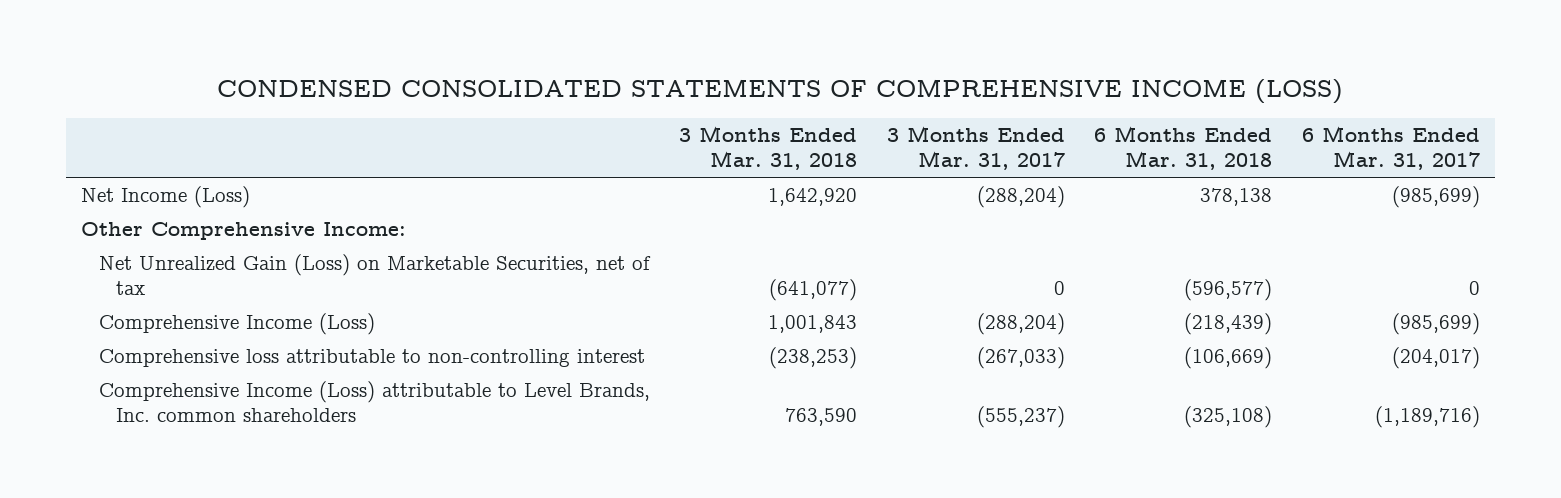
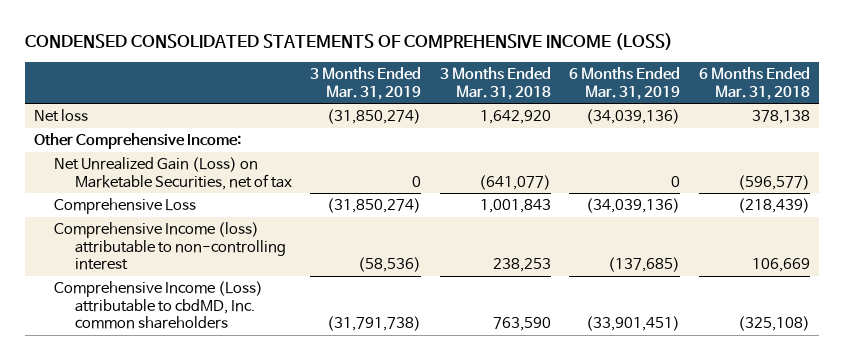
- | 3 Months Ended Mar. 31, 2018 | 3 Months Ended Mar. 31, 2017 | 6 Months Ended Mar. 31, 2018 | 6 Months Ended Mar. 31, 2017
+ | 3 Months Ended Mar. 31, 2019 | 3 Months Ended Mar. 31, 2018 | 6 Months Ended Mar. 31, 2019 | 6 Months Ended Mar. 31, 2018
- Net Income (Loss) | 1,642,920 | (288,204) | 378,138 | (985,699)
+ Net loss | (31,850,274) | 1,642,920 | (34,039,136) | 378,138
- Comprehensive Income (Loss) | 1,001,843 | (288,204) | (218,439) | (985,699)
- Comprehensive loss attributable to non-controlling interest | (238,253) | (267,033) | (106,669) | (204,017)
- Comprehensive Income (Loss) attributable to Level Brands, Inc. common shareholders | 763,590 | (555,237) | (325,108) | (1,189,716)
+ Comprehensive Loss | (31,850,274) | 1,001,843 | (34,039,136) | (218,439)
+ Comprehensive Income (loss) attributable to non-controlling interest | (58,536) | 238,253 | (137,685) | 106,669
+ Comprehensive Income (Loss) attributable to cbdMD, Inc. common shareholders | (31,791,738) | 763,590 | (33,901,451) | (325,108)

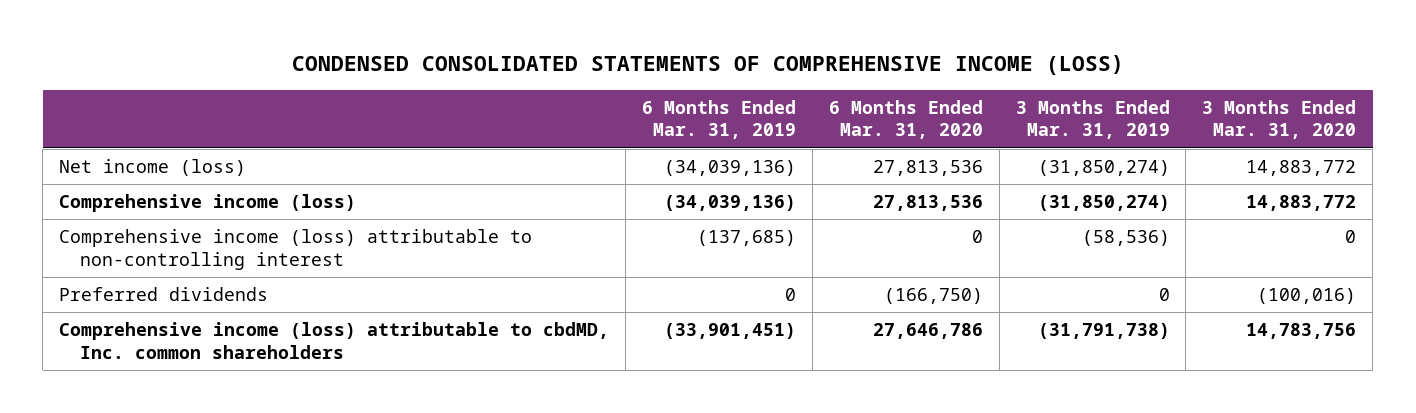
- | 3 Months Ended Mar. 31, 2019 | 3 Months Ended Mar. 31, 2018 | 6 Months Ended Mar. 31, 2019 | 6 Months Ended Mar. 31, 2018
+ | 6 Months Ended Mar. 31, 2019 | 6 Months Ended Mar. 31, 2020 | 3 Months Ended Mar. 31, 2019 | 3 Months Ended Mar. 31, 2020
- Net loss | (31,850,274) | 1,642,920 | (34,039,136) | 378,138
- Other Comprehensive Income:
- Net Unrealized Gain (Loss) on Marketable Securities, net of tax | 0 | (641,077) | 0 | (596,577)
- Comprehensive Loss | (31,850,274) | 1,001,843 | (34,039,136) | (218,439)
- Comprehensive Income (loss) attributable to non-controlling interest | (58,536) | 238,253 | (137,685) | 106,669
- Comprehensive Income (Loss) attributable to cbdMD, Inc. common shareholders | (31,791,738) | 763,590 | (33,901,451) | (325,108)
+ Net income (loss) | (34,039,136) | 27,813,536 | (31,850,274) | 14,883,772
+ Comprehensive income (loss) | (34,039,136) | 27,813,536 | (31,850,274) | 14,883,772
+ Comprehensive income (loss) attributable to non-controlling interest | (137,685) | 0 | (58,536) | 0
+ Preferred dividends | 0 | (166,750) | 0 | (100,016)
+ Comprehensive income (loss) attributable to cbdMD, Inc. common shareholders | (33,901,451) | 27,646,786 | (31,791,738) | 14,783,756

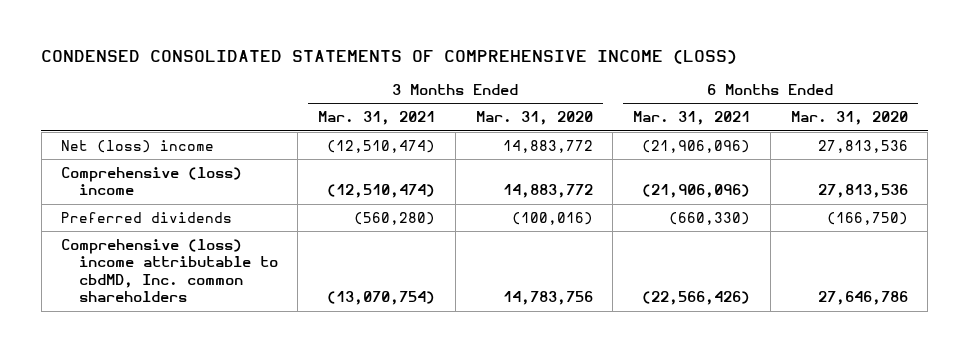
- | 6 Months Ended Mar. 31, 2019 | 6 Months Ended Mar. 31, 2020 | 3 Months Ended Mar. 31, 2019 | 3 Months Ended Mar. 31, 2020
+ | 3 Months Ended Mar. 31, 2021 | 3 Months Ended Mar. 31, 2020 | 6 Months Ended Mar. 31, 2021 | 6 Months Ended Mar. 31, 2020
- Net income (loss) | (34,039,136) | 27,813,536 | (31,850,274) | 14,883,772
- Comprehensive income (loss) | (34,039,136) | 27,813,536 | (31,850,274) | 14,883,772
- Comprehensive income (loss) attributable to non-controlling interest | (137,685) | 0 | (58,536) | 0
+ Net (loss) income | (12,510,474) | 14,883,772 | (21,906,096) | 27,813,536
+ Comprehensive (loss) income | (12,510,474) | 14,883,772 | (21,906,096) | 27,813,536
- Comprehensive income (loss) attributable to cbdMD, Inc. common shareholders | (33,901,451) | 27,646,786 | (31,791,738) | 14,783,756
+ Comprehensive (loss) income attributable to cbdMD, Inc. common shareholders | (13,070,754) | 14,783,756 | (22,566,426) | 27,646,786

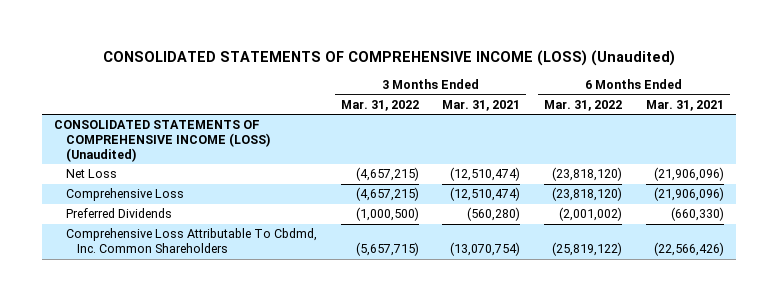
- CONDENSED CONSOLIDATED STATEMENTS OF COMPREHENSIVE INCOME (LOSS)
+ CONSOLIDATED STATEMENTS OF COMPREHENSIVE INCOME (LOSS) (Unaudited)
- | 3 Months Ended Mar. 31, 2021 | 3 Months Ended Mar. 31, 2020 | 6 Months Ended Mar. 31, 2021 | 6 Months Ended Mar. 31, 2020
+ | 3 Months Ended Mar. 31, 2022 | 3 Months Ended Mar. 31, 2021 | 6 Months Ended Mar. 31, 2022 | 6 Months Ended Mar. 31, 2021
- Net (loss) income | (12,510,474) | 14,883,772 | (21,906,096) | 27,813,536
- Comprehensive (loss) income | (12,510,474) | 14,883,772 | (21,906,096) | 27,813,536
- Preferred dividends | (560,280) | (100,016) | (660,330) | (166,750)
- Comprehensive (loss) income attributable to cbdMD, Inc. common shareholders | (13,070,754) | 14,783,756 | (22,566,426) | 27,646,786
+ CONSOLIDATED STATEMENTS OF COMPREHENSIVE INCOME (LOSS) (Unaudited)
+ Net Loss | (4,657,215) | (12,510,474) | (23,818,120) | (21,906,096)
+ Comprehensive Loss | (4,657,215) | (12,510,474) | (23,818,120) | (21,906,096)
+ Preferred Dividends | (1,000,500) | (560,280) | (2,001,002) | (660,330)
+ Comprehensive Loss Attributable To Cbdmd, Inc. Common Shareholders | (5,657,715) | (13,070,754) | (25,819,122) | (22,566,426)

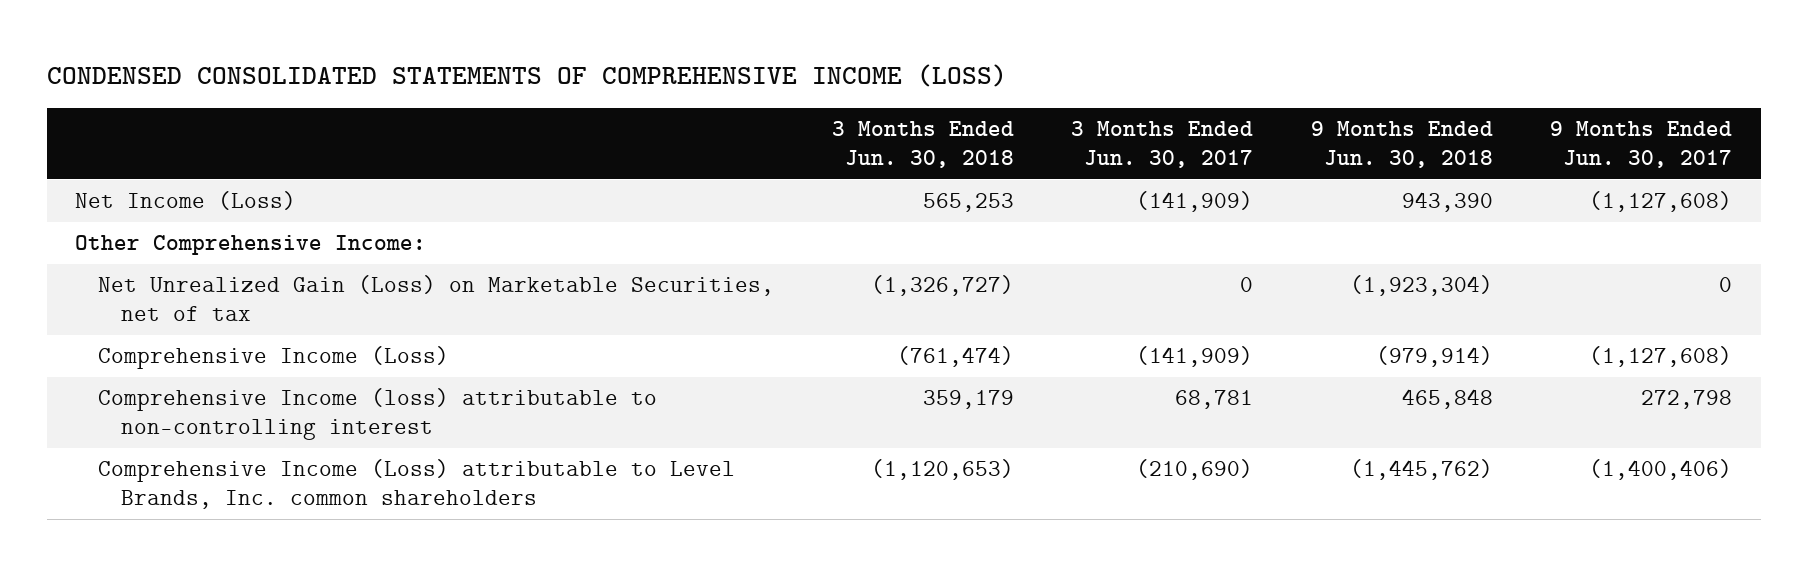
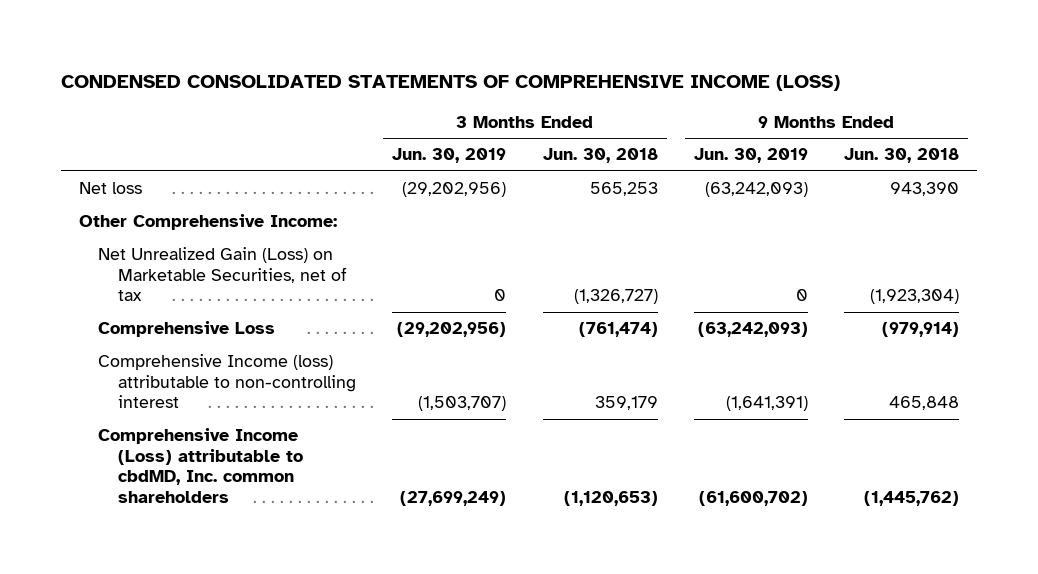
- | 3 Months Ended Jun. 30, 2018 | 3 Months Ended Jun. 30, 2017 | 9 Months Ended Jun. 30, 2018 | 9 Months Ended Jun. 30, 2017
+ | 3 Months Ended Jun. 30, 2019 | 3 Months Ended Jun. 30, 2018 | 9 Months Ended Jun. 30, 2019 | 9 Months Ended Jun. 30, 2018
- Net Income (Loss) | 565,253 | (141,909) | 943,390 | (1,127,608)
+ Net loss | (29,202,956) | 565,253 | (63,242,093) | 943,390
- Comprehensive Income (Loss) | (761,474) | (141,909) | (979,914) | (1,127,608)
+ Comprehensive Loss | (29,202,956) | (761,474) | (63,242,093) | (979,914)
- Comprehensive Income (Loss) attributable to Level Brands, Inc. common shareholders | (1,120,653) | (210,690) | (1,445,762) | (1,400,406)
+ Comprehensive Income (Loss) attributable to cbdMD, Inc. common shareholders | (27,699,249) | (1,120,653) | (61,600,702) | (1,445,762)

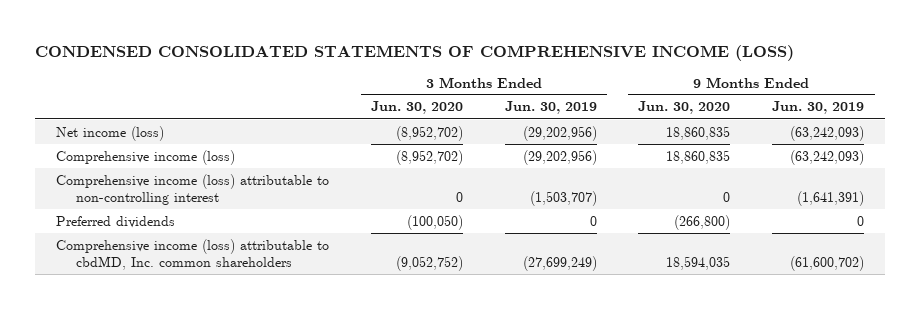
- | 3 Months Ended Jun. 30, 2019 | 3 Months Ended Jun. 30, 2018 | 9 Months Ended Jun. 30, 2019 | 9 Months Ended Jun. 30, 2018
+ | 3 Months Ended Jun. 30, 2020 | 3 Months Ended Jun. 30, 2019 | 9 Months Ended Jun. 30, 2020 | 9 Months Ended Jun. 30, 2019
- Net loss | (29,202,956) | 565,253 | (63,242,093) | 943,390
- Other Comprehensive Income:
- Net Unrealized Gain (Loss) on Marketable Securities, net of tax | 0 | (1,326,727) | 0 | (1,923,304)
- Comprehensive Loss | (29,202,956) | (761,474) | (63,242,093) | (979,914)
- Comprehensive Income (loss) attributable to non-controlling interest | (1,503,707) | 359,179 | (1,641,391) | 465,848
- Comprehensive Income (Loss) attributable to cbdMD, Inc. common shareholders | (27,699,249) | (1,120,653) | (61,600,702) | (1,445,762)
+ Net income (loss) | (8,952,702) | (29,202,956) | 18,860,835 | (63,242,093)
+ Comprehensive income (loss) | (8,952,702) | (29,202,956) | 18,860,835 | (63,242,093)
+ Comprehensive income (loss) attributable to non-controlling interest | 0 | (1,503,707) | 0 | (1,641,391)
+ Preferred dividends | (100,050) | 0 | (266,800) | 0
+ Comprehensive income (loss) attributable to cbdMD, Inc. common shareholders | (9,052,752) | (27,699,249) | 18,594,035 | (61,600,702)

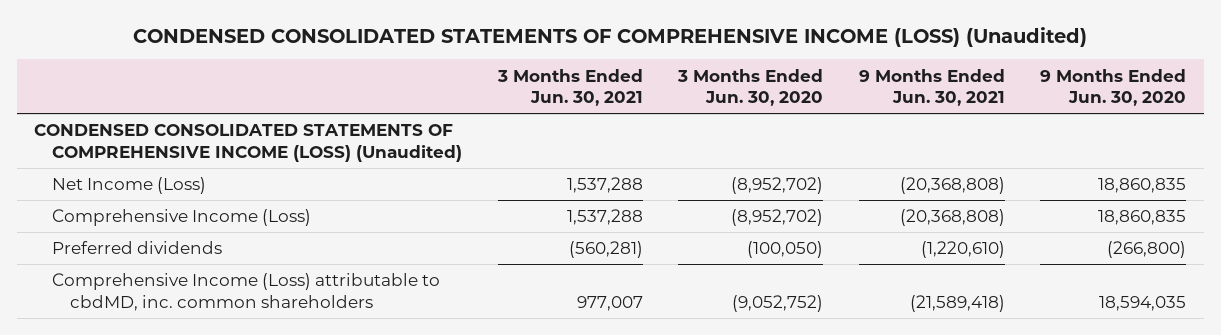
- CONDENSED CONSOLIDATED STATEMENTS OF COMPREHENSIVE INCOME (LOSS)
+ CONDENSED CONSOLIDATED STATEMENTS OF COMPREHENSIVE INCOME (LOSS) (Unaudited)
- | 3 Months Ended Jun. 30, 2020 | 3 Months Ended Jun. 30, 2019 | 9 Months Ended Jun. 30, 2020 | 9 Months Ended Jun. 30, 2019
+ | 3 Months Ended Jun. 30, 2021 | 3 Months Ended Jun. 30, 2020 | 9 Months Ended Jun. 30, 2021 | 9 Months Ended Jun. 30, 2020
- Net income (loss) | (8,952,702) | (29,202,956) | 18,860,835 | (63,242,093)
- Comprehensive income (loss) | (8,952,702) | (29,202,956) | 18,860,835 | (63,242,093)
- Comprehensive income (loss) attributable to non-controlling interest | 0 | (1,503,707) | 0 | (1,641,391)
+ CONDENSED CONSOLIDATED STATEMENTS OF COMPREHENSIVE INCOME (LOSS) (Unaudited)
+ Net Income (Loss) | 1,537,288 | (8,952,702) | (20,368,808) | 18,860,835
+ Comprehensive Income (Loss) | 1,537,288 | (8,952,702) | (20,368,808) | 18,860,835
- Comprehensive income (loss) attributable to cbdMD, Inc. common shareholders | (9,052,752) | (27,699,249) | 18,594,035 | (61,600,702)
+ Comprehensive Income (Loss) attributable to cbdMD, inc. common shareholders | 977,007 | (9,052,752) | (21,589,418) | 18,594,035

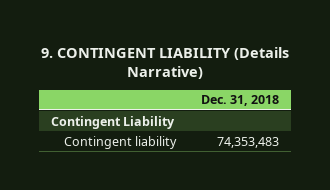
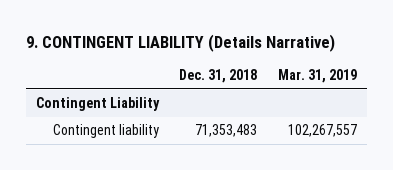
- | Dec. 31, 2018
+ | Dec. 31, 2018 | Mar. 31, 2019
- Contingent liability | 74,353,483
+ Contingent liability | 71,353,483 | 102,267,557

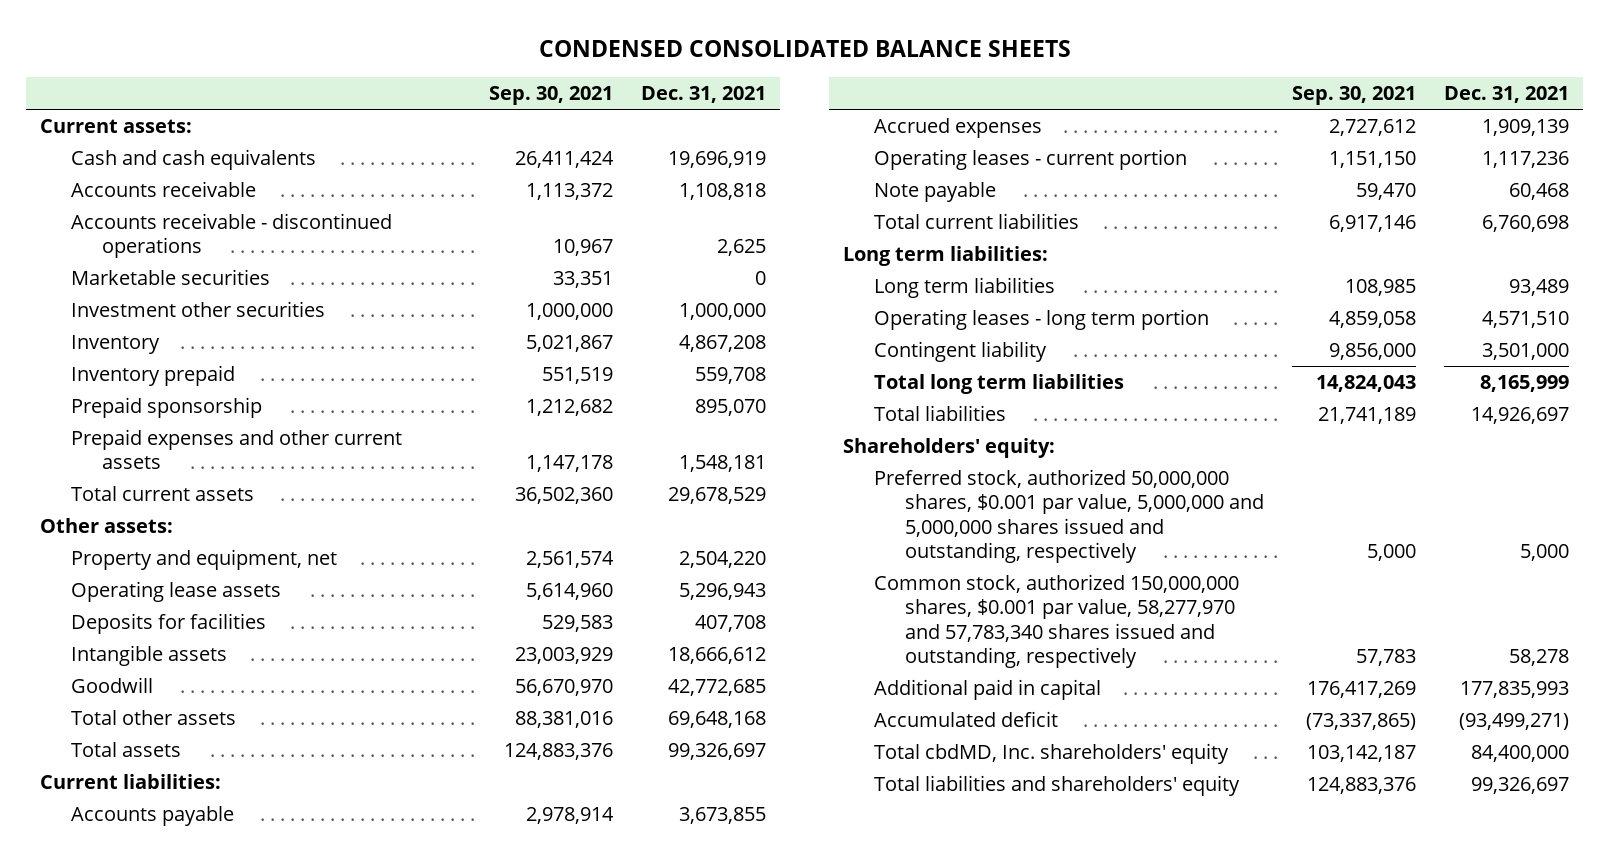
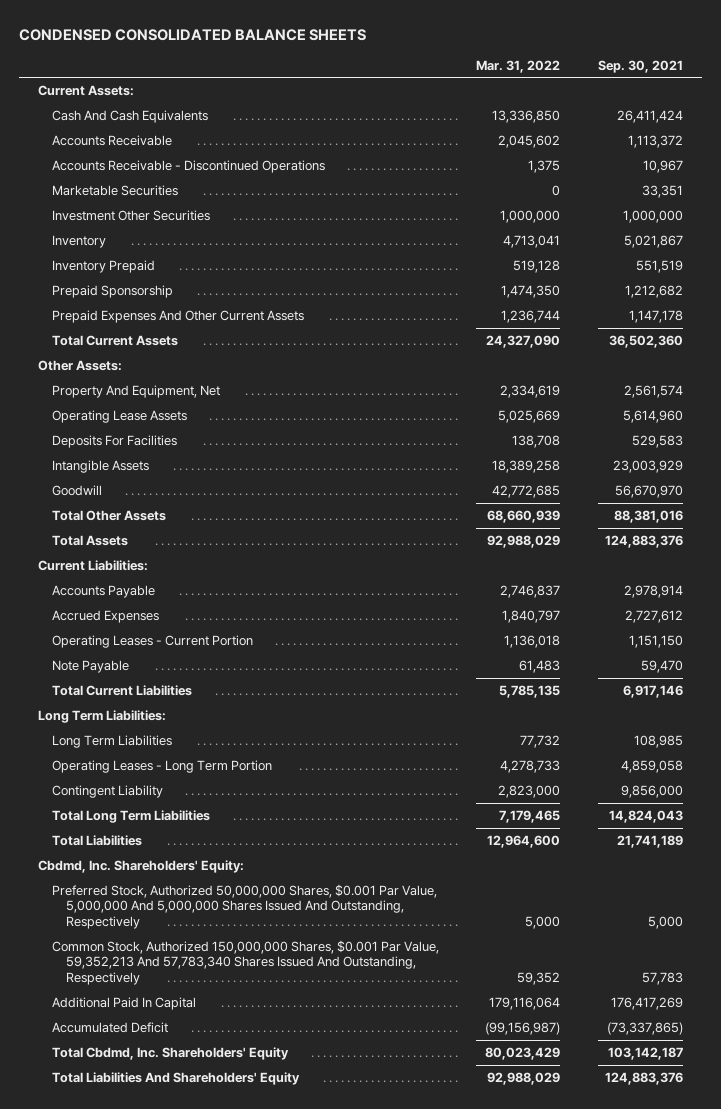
- | Sep. 30, 2021 | Dec. 31, 2021
+ | Mar. 31, 2022 | Sep. 30, 2021
- Current assets:
- Cash and cash equivalents | 26,411,424 | 19,696,919
- Accounts receivable | 1,113,372 | 1,108,818
- Accounts receivable - discontinued operations | 10,967 | 2,625
- Marketable securities | 33,351 | 0
- Investment other securities | 1,000,000 | 1,000,000
+ Current Assets:
+ Cash And Cash Equivalents | 13,336,850 | 26,411,424
+ Accounts Receivable | 2,045,602 | 1,113,372
+ Accounts Receivable - Discontinued Operations | 1,375 | 10,967
+ Marketable Securities | 0 | 33,351
+ Investment Other Securities | 1,000,000 | 1,000,000
- Inventory prepaid | 551,519 | 559,708
- Prepaid sponsorship | 1,212,682 | 895,070
- Prepaid expenses and other current assets | 1,147,178 | 1,548,181
- Total current assets | 36,502,360 | 29,678,529
- Other assets:
- Property and equipment, net | 2,561,574 | 2,504,220
- Operating lease assets | 5,614,960 | 5,296,943
- Deposits for facilities | 529,583 | 407,708
- Intangible assets | 23,003,929 | 18,666,612
+ Inventory Prepaid | 519,128 | 551,519
+ Prepaid Sponsorship | 1,474,350 | 1,212,682
+ Prepaid Expenses And Other Current Assets | 1,236,744 | 1,147,178
+ Total Current Assets | 24,327,090 | 36,502,360
+ Other Assets:
+ Property And Equipment, Net | 2,334,619 | 2,561,574
+ Operating Lease Assets | 5,025,669 | 5,614,960
+ Deposits For Facilities | 138,708 | 529,583
+ Intangible Assets | 18,389,258 | 23,003,929
- Total other assets | 88,381,016 | 69,648,168
- Total assets | 124,883,376 | 99,326,697
- Current liabilities:
- Accounts payable | 2,978,914 | 3,673,855
- Accrued expenses | 2,727,612 | 1,909,139
- Operating leases - current portion | 1,151,150 | 1,117,236
- Note payable | 59,470 | 60,468
- Total current liabilities | 6,917,146 | 6,760,698
- Long term liabilities:
- Long term liabilities | 108,985 | 93,489
- Operating leases - long term portion | 4,859,058 | 4,571,510
- Contingent liability | 9,856,000 | 3,501,000
- Total long term liabilities | 14,824,043 | 8,165,999
- Total liabilities | 21,741,189 | 14,926,697
- Shareholders' equity:
- Preferred stock, authorized 50,000,000 shares, $0.001 par value, 5,000,000 and 5,000,000 shares issued and outstanding, respectively | 5,000 | 5,000
- Common stock, authorized 150,000,000 shares, $0.001 par value, 58,277,970 and 57,783,340 shares issued and outstanding, respectively | 57,783 | 58,278
- Additional paid in capital | 176,417,269 | 177,835,993
- Accumulated deficit | (73,337,865) | (93,499,271)
- Total cbdMD, Inc. shareholders' equity | 103,142,187 | 84,400,000
- Total liabilities and shareholders' equity | 124,883,376 | 99,326,697
+ Total Other Assets | 68,660,939 | 88,381,016
+ Total Assets | 92,988,029 | 124,883,376
+ Current Liabilities:
+ Accounts Payable | 2,746,837 | 2,978,914
+ Accrued Expenses | 1,840,797 | 2,727,612
+ Operating Leases - Current Portion | 1,136,018 | 1,151,150
+ Note Payable | 61,483 | 59,470
+ Total Current Liabilities | 5,785,135 | 6,917,146
+ Long Term Liabilities:
+ Long Term Liabilities | 77,732 | 108,985
+ Operating Leases - Long Term Portion | 4,278,733 | 4,859,058
+ Contingent Liability | 2,823,000 | 9,856,000
+ Total Long Term Liabilities | 7,179,465 | 14,824,043
+ Total Liabilities | 12,964,600 | 21,741,189
+ Cbdmd, Inc. Shareholders' Equity:
+ Preferred Stock, Authorized 50,000,000 Shares, $0.001 Par Value, 5,000,000 And 5,000,000 Shares Issued And Outstanding, Respectively | 5,000 | 5,000
+ Common Stock, Authorized 150,000,000 Shares, $0.001 Par Value, 59,352,213 And 57,783,340 Shares Issued And Outstanding, Respectively | 59,352 | 57,783
+ Additional Paid In Capital | 179,116,064 | 176,417,269
+ Accumulated Deficit | (99,156,987) | (73,337,865)
+ Total Cbdmd, Inc. Shareholders' Equity | 80,023,429 | 103,142,187
+ Total Liabilities And Shareholders' Equity | 92,988,029 | 124,883,376

